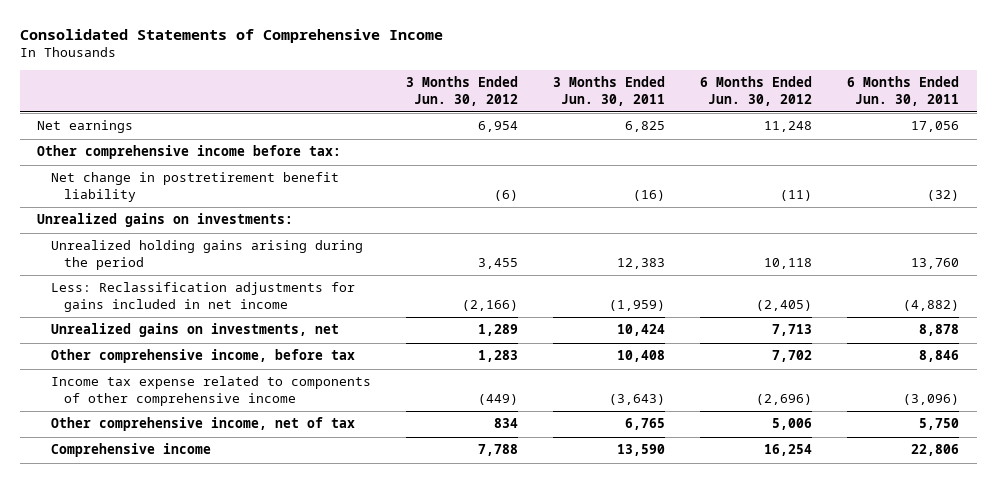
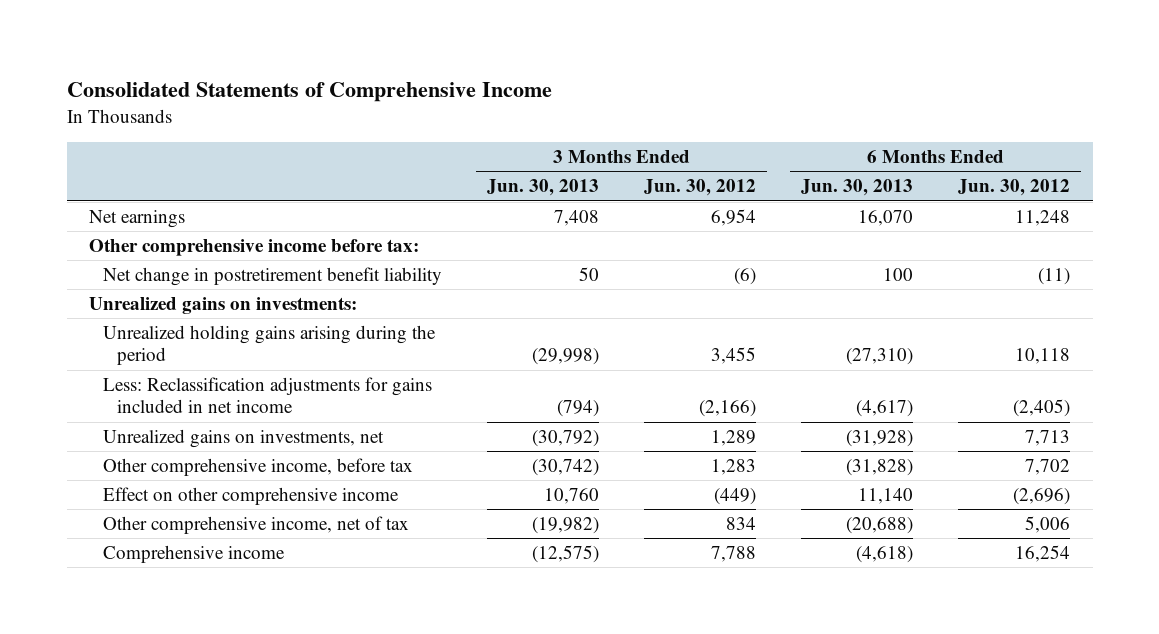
- | 3 Months Ended Jun. 30, 2012 | 3 Months Ended Jun. 30, 2011 | 6 Months Ended Jun. 30, 2012 | 6 Months Ended Jun. 30, 2011
+ | 3 Months Ended Jun. 30, 2013 | 3 Months Ended Jun. 30, 2012 | 6 Months Ended Jun. 30, 2013 | 6 Months Ended Jun. 30, 2012
- Income tax expense related to components of other comprehensive income | (449) | (3,643) | (2,696) | (3,096)
+ Effect on other comprehensive income | 10,760 | (449) | 11,140 | (2,696)

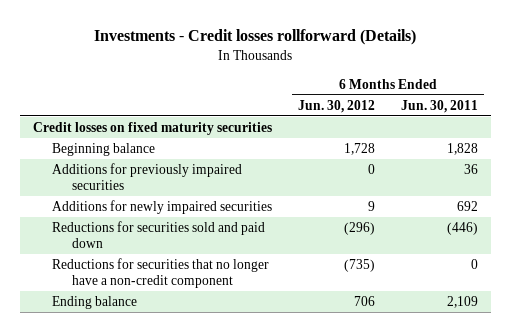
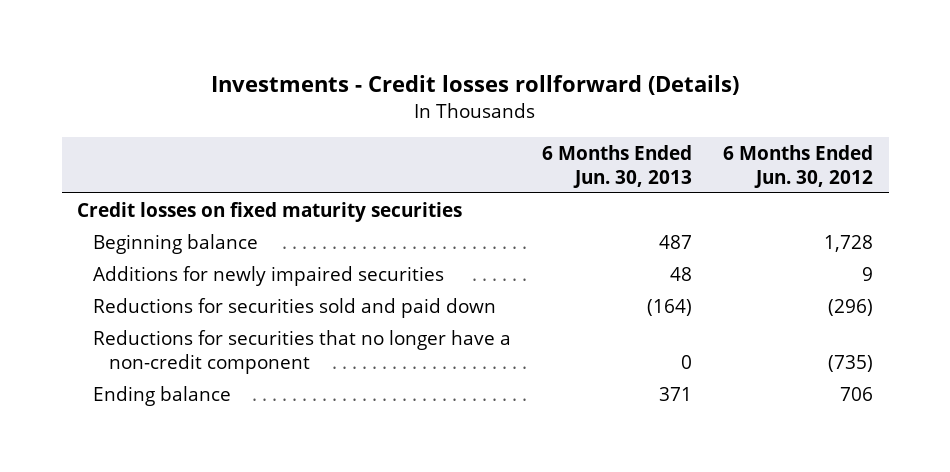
- | 6 Months Ended Jun. 30, 2012 | 6 Months Ended Jun. 30, 2011
+ | 6 Months Ended Jun. 30, 2013 | 6 Months Ended Jun. 30, 2012
- Additions for previously impaired securities | 0 | 36

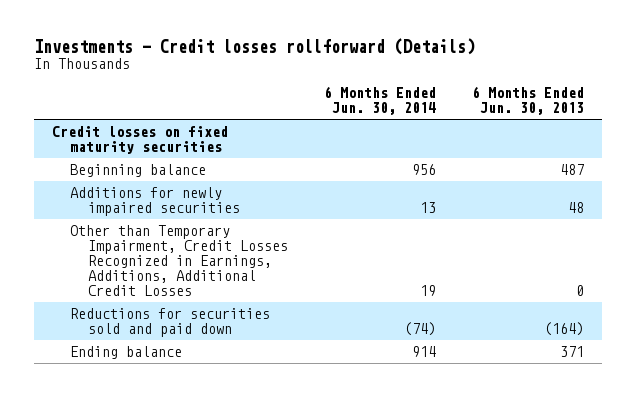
- | 6 Months Ended Jun. 30, 2013 | 6 Months Ended Jun. 30, 2012
+ | 6 Months Ended Jun. 30, 2014 | 6 Months Ended Jun. 30, 2013
+ Other than Temporary Impairment, Credit Losses Recognized in Earnings, Additions, Additional Credit Losses | 19 | 0
- Reductions for securities that no longer have a non-credit component | 0 | (735)

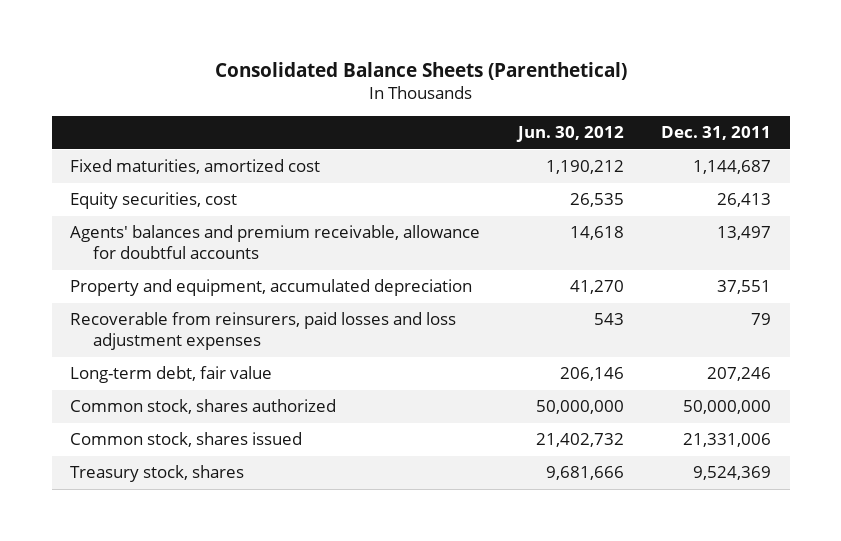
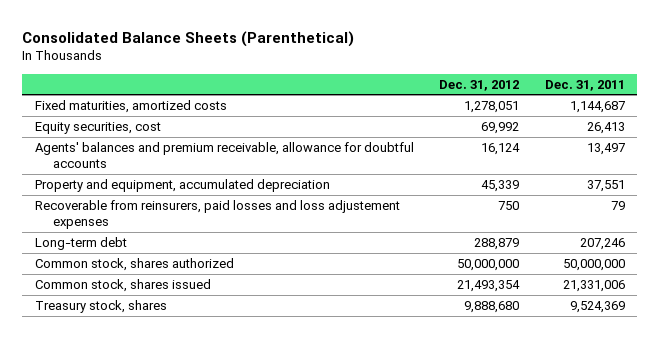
- | Jun. 30, 2012 | Dec. 31, 2011
+ | Dec. 31, 2012 | Dec. 31, 2011
- Fixed maturities, amortized cost | 1,190,212 | 1,144,687
+ Fixed maturities, amortized costs | 1,278,051 | 1,144,687
- Recoverable from reinsurers, paid losses and loss adjustment expenses | 543 | 79
- Long-term debt, fair value | 206,146 | 207,246
+ Recoverable from reinsurers, paid losses and loss adjustement expenses | 750 | 79
+ Long-term debt | 288,879 | 207,246

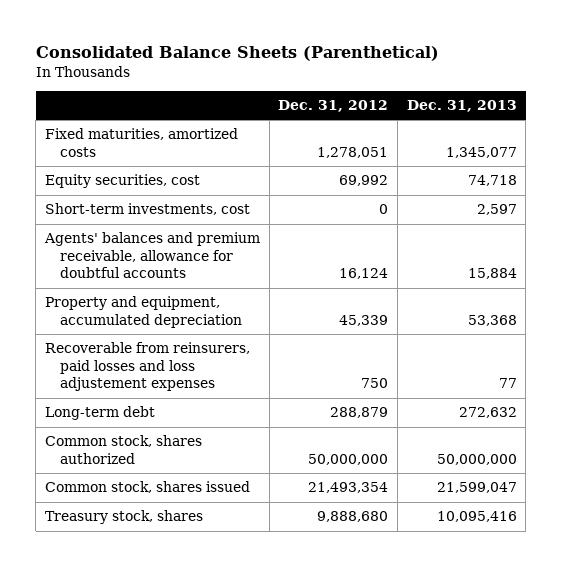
- | Dec. 31, 2012 | Dec. 31, 2011
+ | Dec. 31, 2012 | Dec. 31, 2013
+ Short-term investments, cost | 0 | 2,597

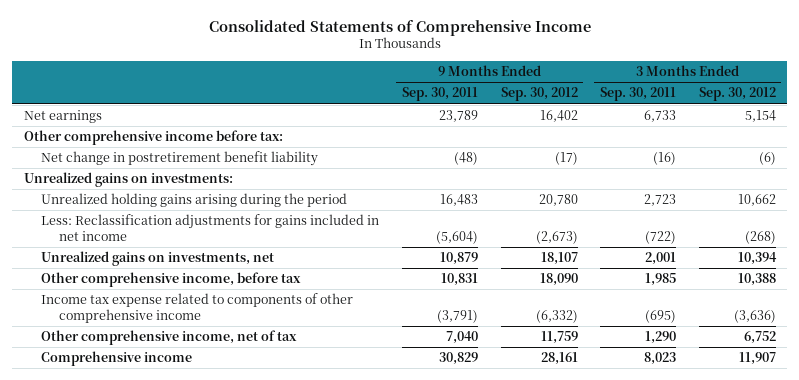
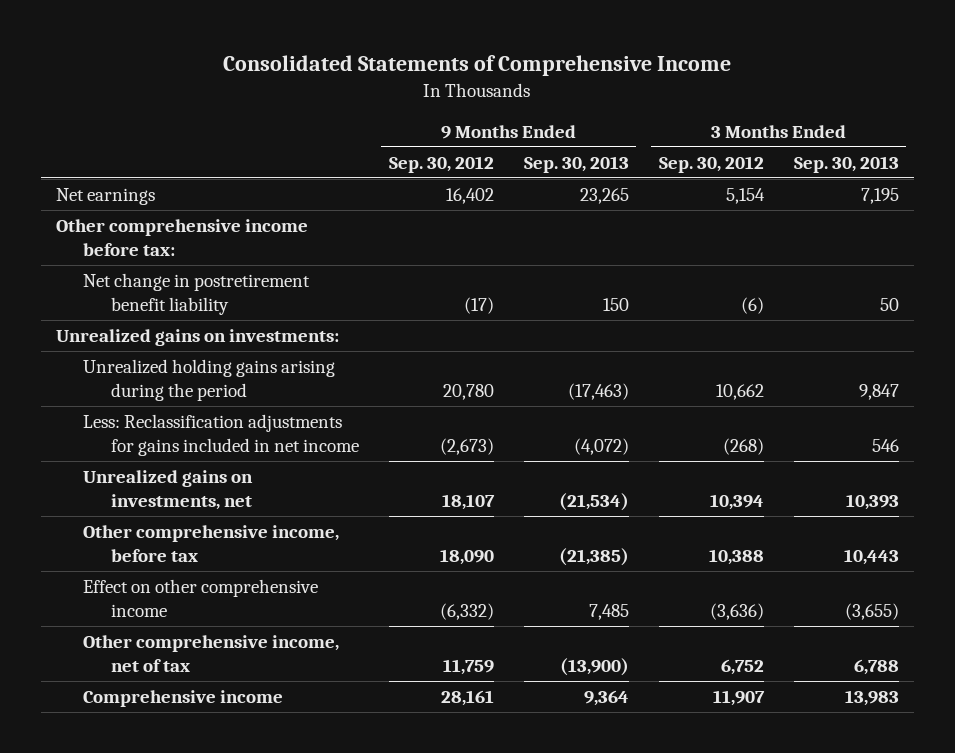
- | 9 Months Ended Sep. 30, 2011 | 9 Months Ended Sep. 30, 2012 | 3 Months Ended Sep. 30, 2011 | 3 Months Ended Sep. 30, 2012
+ | 9 Months Ended Sep. 30, 2012 | 9 Months Ended Sep. 30, 2013 | 3 Months Ended Sep. 30, 2012 | 3 Months Ended Sep. 30, 2013
- Income tax expense related to components of other comprehensive income | (3,791) | (6,332) | (695) | (3,636)
+ Effect on other comprehensive income | (6,332) | 7,485 | (3,636) | (3,655)

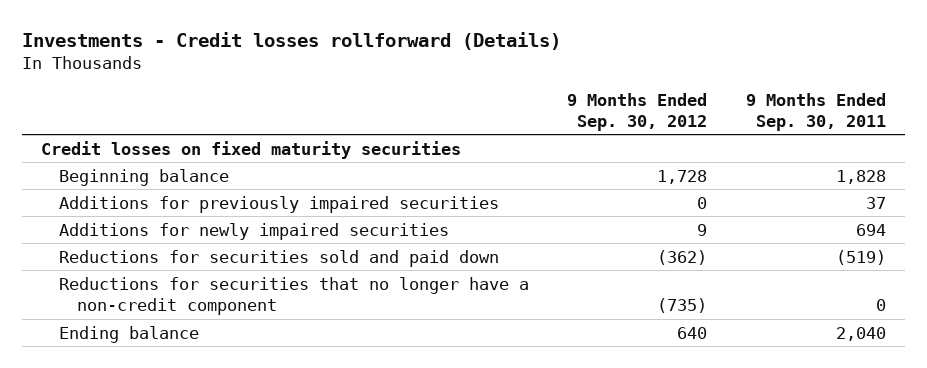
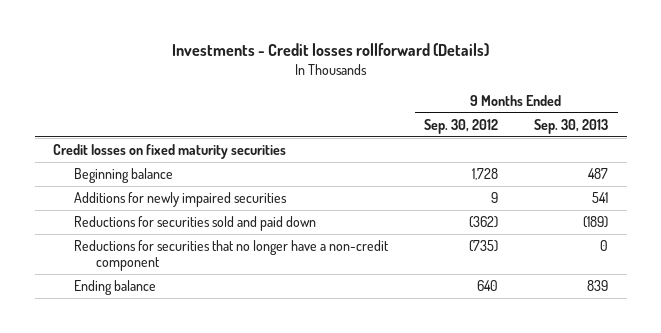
- | 9 Months Ended Sep. 30, 2012 | 9 Months Ended Sep. 30, 2011
+ | 9 Months Ended Sep. 30, 2012 | 9 Months Ended Sep. 30, 2013
- Additions for previously impaired securities | 0 | 37

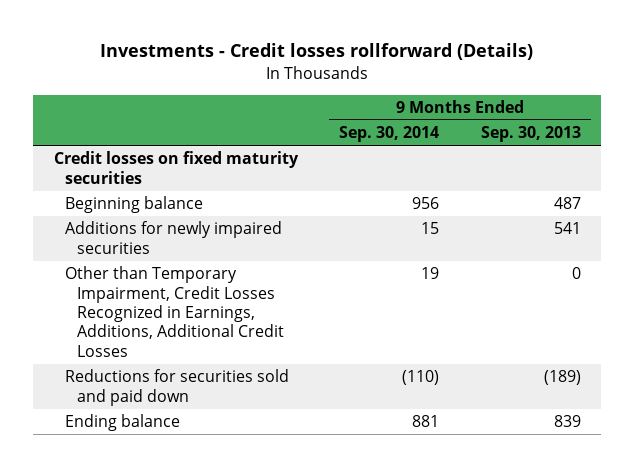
- | 9 Months Ended Sep. 30, 2012 | 9 Months Ended Sep. 30, 2013
+ | 9 Months Ended Sep. 30, 2014 | 9 Months Ended Sep. 30, 2013
+ Other than Temporary Impairment, Credit Losses Recognized in Earnings, Additions, Additional Credit Losses | 19 | 0
- Reductions for securities that no longer have a non-credit component | (735) | 0

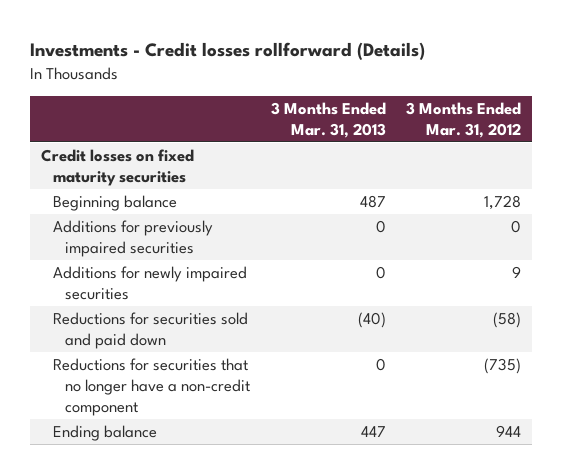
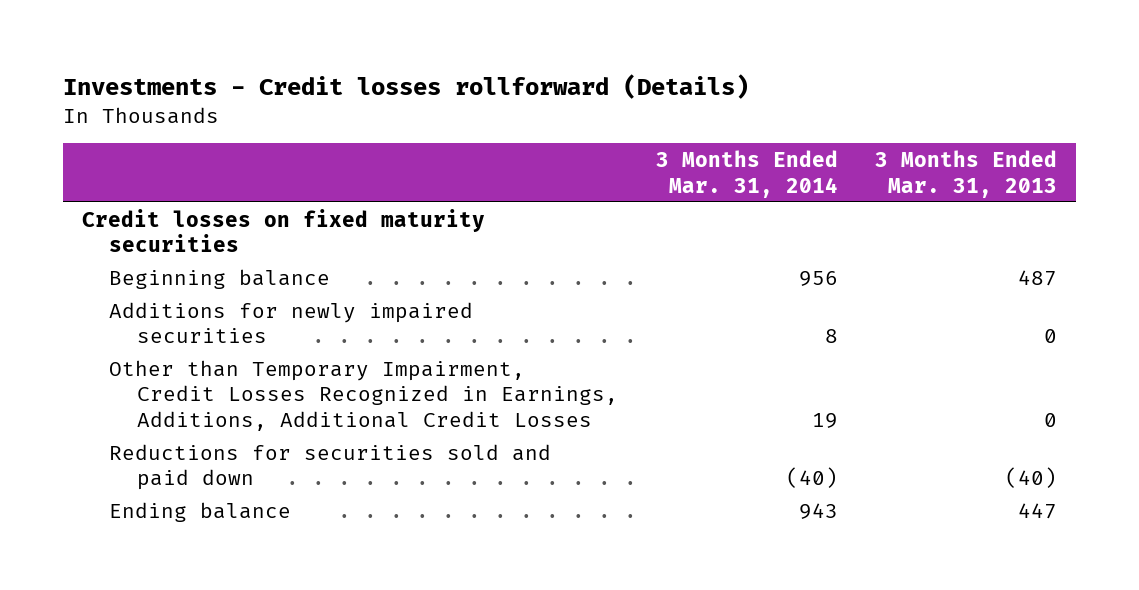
- | 3 Months Ended Mar. 31, 2013 | 3 Months Ended Mar. 31, 2012
+ | 3 Months Ended Mar. 31, 2014 | 3 Months Ended Mar. 31, 2013
- Additions for previously impaired securities | 0 | 0
+ Other than Temporary Impairment, Credit Losses Recognized in Earnings, Additions, Additional Credit Losses | 19 | 0
- Reductions for securities that no longer have a non-credit component | 0 | (735)

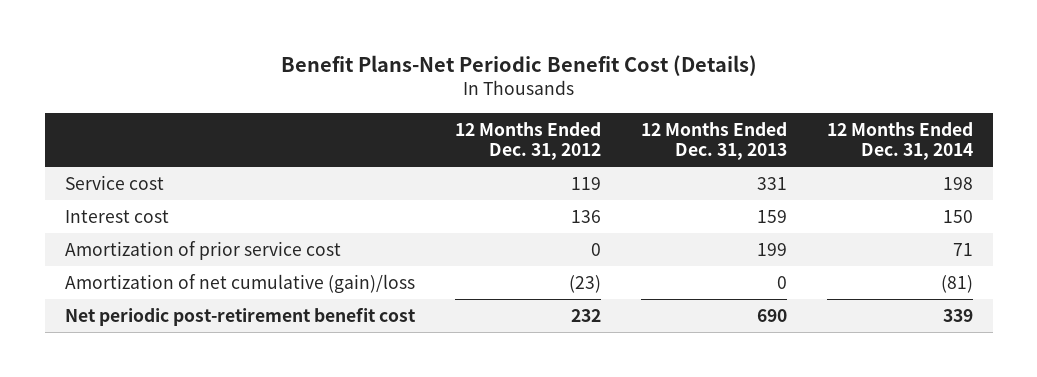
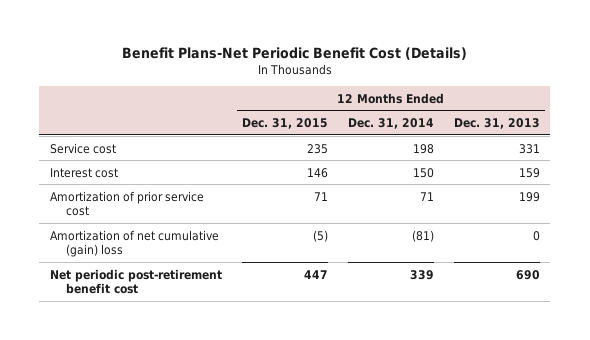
- | 12 Months Ended Dec. 31, 2012 | 12 Months Ended Dec. 31, 2013 | 12 Months Ended Dec. 31, 2014
+ | 12 Months Ended Dec. 31, 2015 | 12 Months Ended Dec. 31, 2014 | 12 Months Ended Dec. 31, 2013
- Amortization of net cumulative (gain)/loss | (23) | 0 | (81)
+ Amortization of net cumulative (gain) loss | (5) | (81) | 0

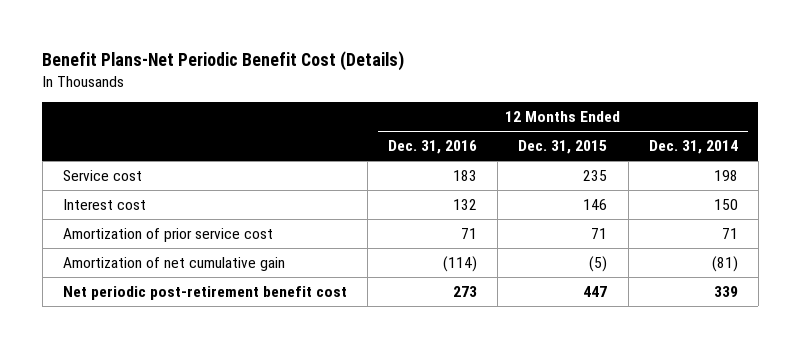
- | 12 Months Ended Dec. 31, 2015 | 12 Months Ended Dec. 31, 2014 | 12 Months Ended Dec. 31, 2013
+ | 12 Months Ended Dec. 31, 2016 | 12 Months Ended Dec. 31, 2015 | 12 Months Ended Dec. 31, 2014
- Amortization of net cumulative (gain) loss | (5) | (81) | 0
+ Amortization of net cumulative gain | (114) | (5) | (81)

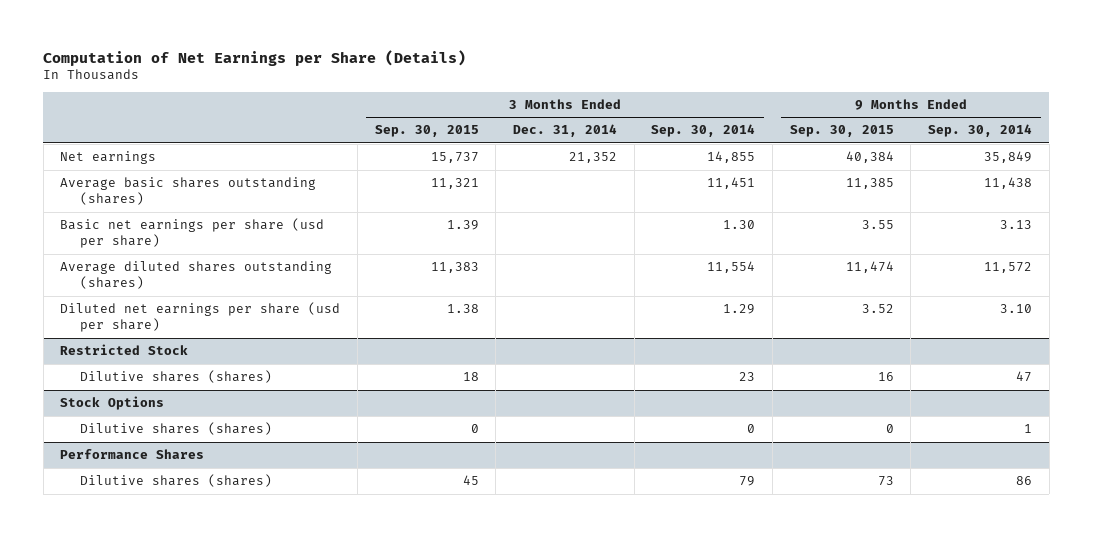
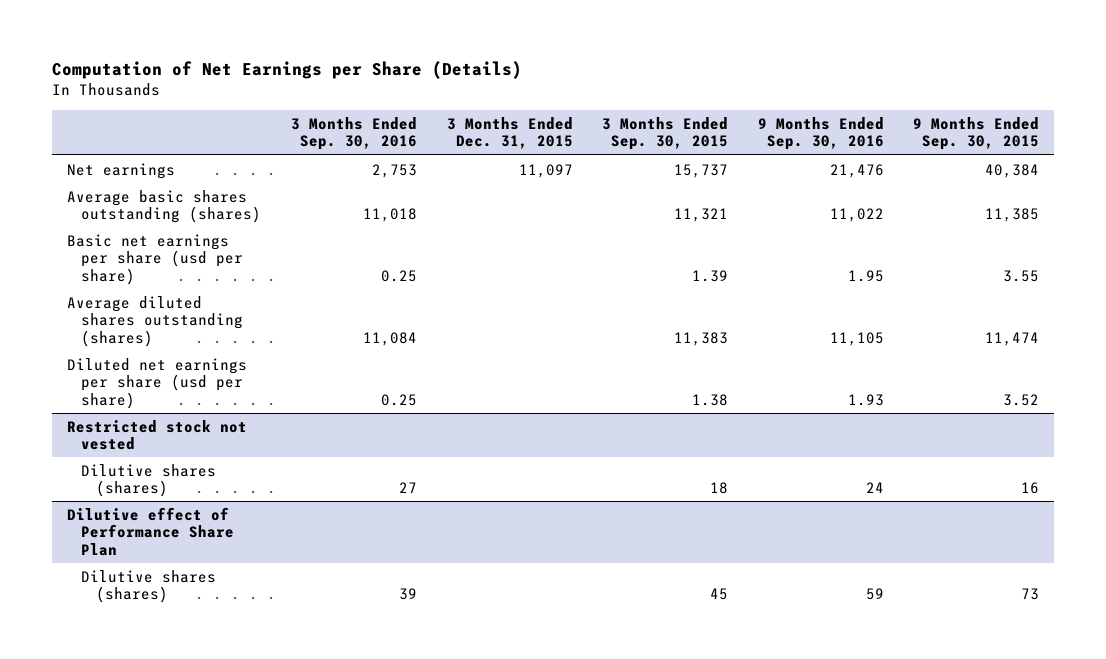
- | 3 Months Ended Sep. 30, 2015 | 3 Months Ended Dec. 31, 2014 | 3 Months Ended Sep. 30, 2014 | 9 Months Ended Sep. 30, 2015 | 9 Months Ended Sep. 30, 2014
+ | 3 Months Ended Sep. 30, 2016 | 3 Months Ended Dec. 31, 2015 | 3 Months Ended Sep. 30, 2015 | 9 Months Ended Sep. 30, 2016 | 9 Months Ended Sep. 30, 2015
- Restricted Stock
+ Restricted stock not vested
- Stock Options
- Dilutive shares (shares) | 0 | | 0 | 0 | 1
- Performance Shares
+ Dilutive effect of Performance Share Plan

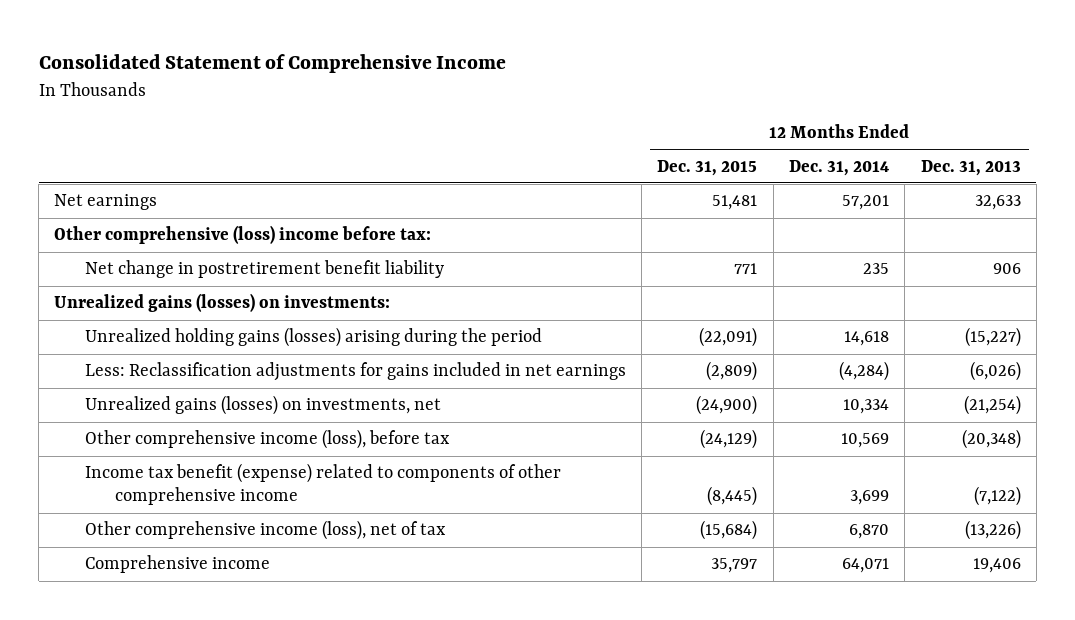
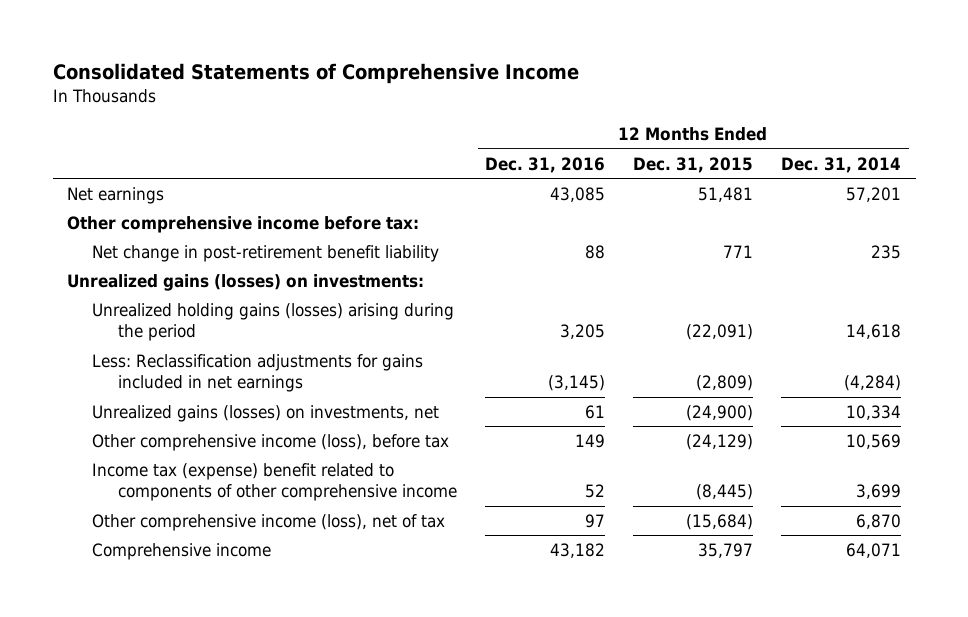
- Consolidated Statement of Comprehensive Income
+ Consolidated Statements of Comprehensive Income
- | 12 Months Ended Dec. 31, 2015 | 12 Months Ended Dec. 31, 2014 | 12 Months Ended Dec. 31, 2013
+ | 12 Months Ended Dec. 31, 2016 | 12 Months Ended Dec. 31, 2015 | 12 Months Ended Dec. 31, 2014
- Other comprehensive (loss) income before tax:
- Net change in postretirement benefit liability | 771 | 235 | 906
+ Other comprehensive income before tax:
+ Net change in post-retirement benefit liability | 88 | 771 | 235
- Income tax benefit (expense) related to components of other comprehensive income | (8,445) | 3,699 | (7,122)
+ Income tax (expense) benefit related to components of other comprehensive income | 52 | (8,445) | 3,699

